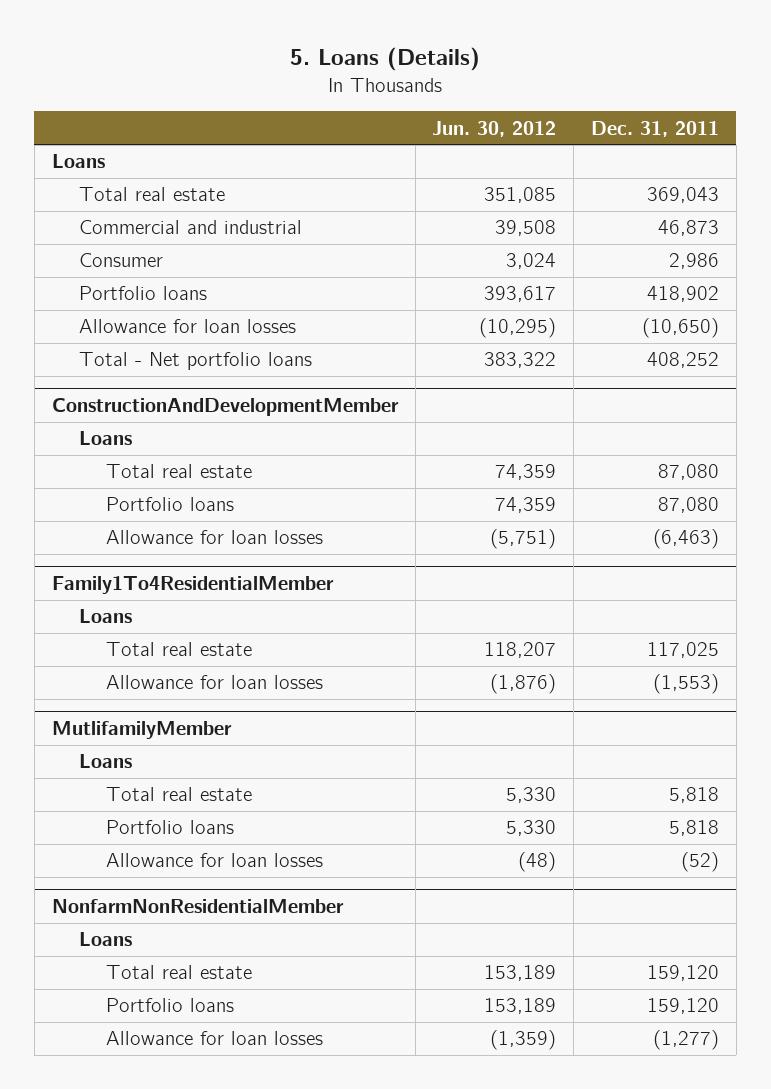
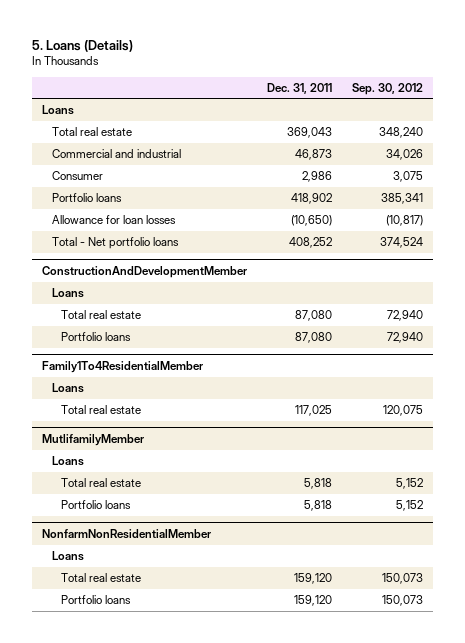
- | Jun. 30, 2012 | Dec. 31, 2011
+ | Dec. 31, 2011 | Sep. 30, 2012
@ ConstructionAndDevelopmentMember
- Allowance for loan losses | (5,751) | (6,463)
@ Family1To4ResidentialMember
- Allowance for loan losses | (1,876) | (1,553)
@ MutlifamilyMember
- Allowance for loan losses | (48) | (52)
@ NonfarmNonResidentialMember
- Allowance for loan losses | (1,359) | (1,277)

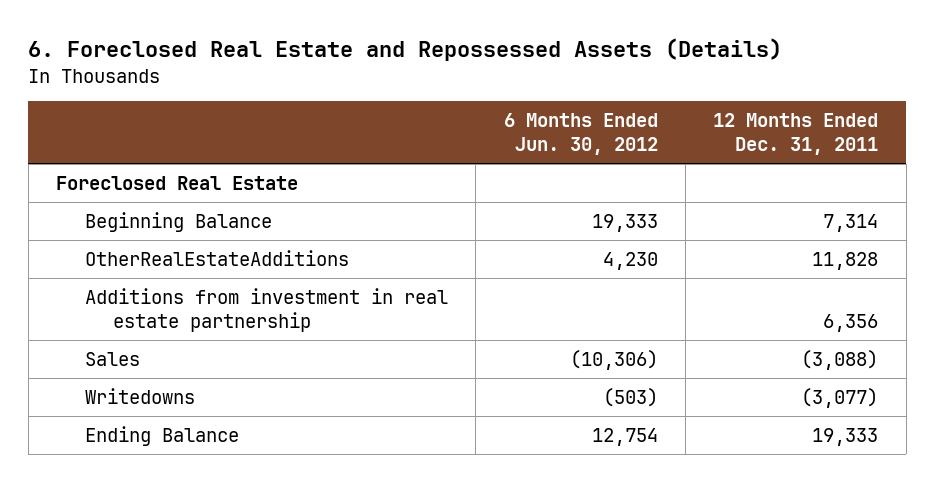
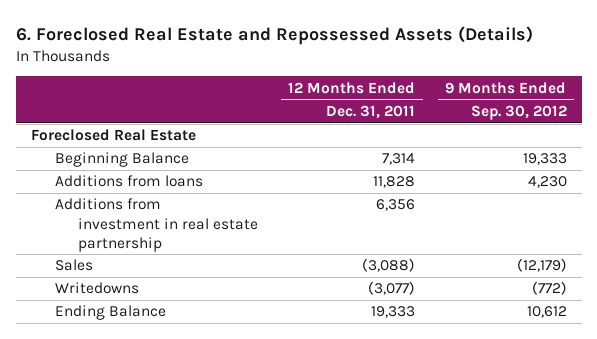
- | 6 Months Ended Jun. 30, 2012 | 12 Months Ended Dec. 31, 2011
+ | 12 Months Ended Dec. 31, 2011 | 9 Months Ended Sep. 30, 2012
- OtherRealEstateAdditions | 4,230 | 11,828
+ Additions from loans | 11,828 | 4,230

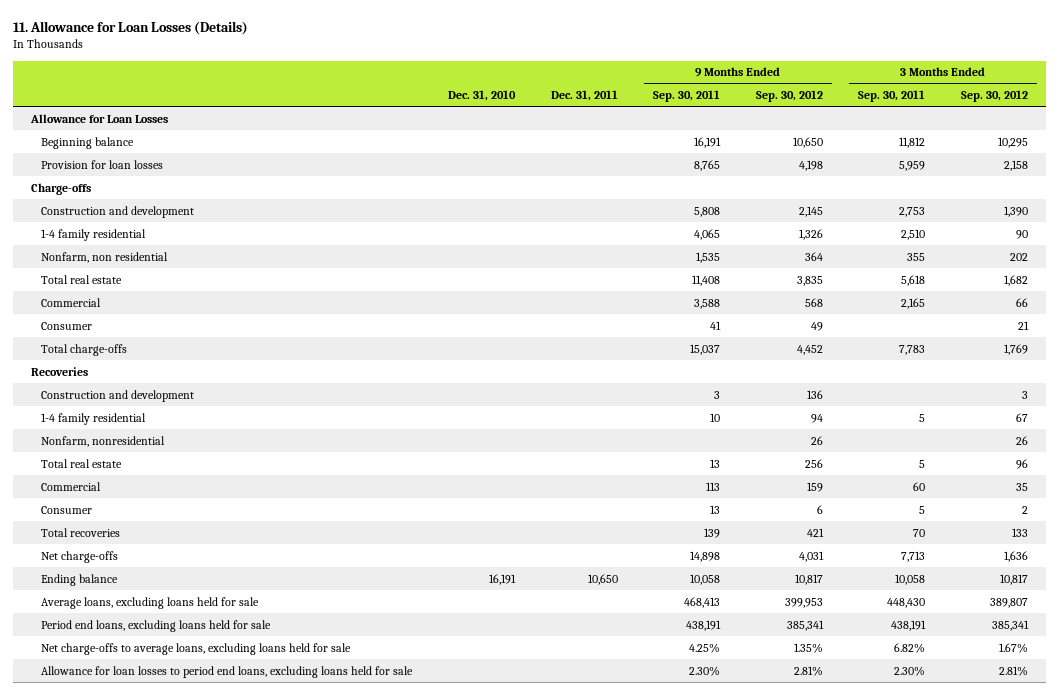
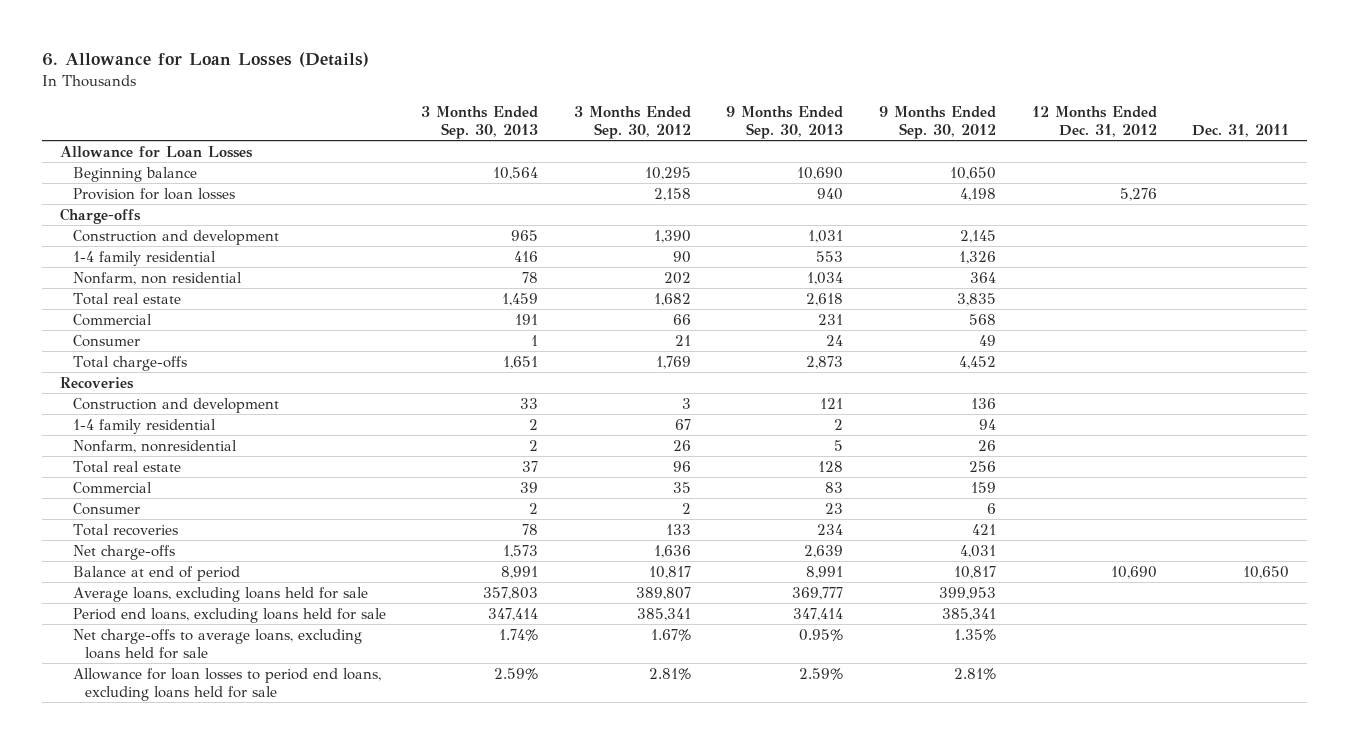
- 11. Allowance for Loan Losses (Details)
+ 6. Allowance for Loan Losses (Details)
- | Dec. 31, 2010 | Dec. 31, 2011 | 9 Months Ended Sep. 30, 2011 | 9 Months Ended Sep. 30, 2012 | 3 Months Ended Sep. 30, 2011 | 3 Months Ended Sep. 30, 2012
+ | 3 Months Ended Sep. 30, 2013 | 3 Months Ended Sep. 30, 2012 | 9 Months Ended Sep. 30, 2013 | 9 Months Ended Sep. 30, 2012 | 12 Months Ended Dec. 31, 2012 | Dec. 31, 2011
- Ending balance | 16,191 | 10,650 | 10,058 | 10,817 | 10,058 | 10,817
+ Balance at end of period | 8,991 | 10,817 | 8,991 | 10,817 | 10,690 | 10,650

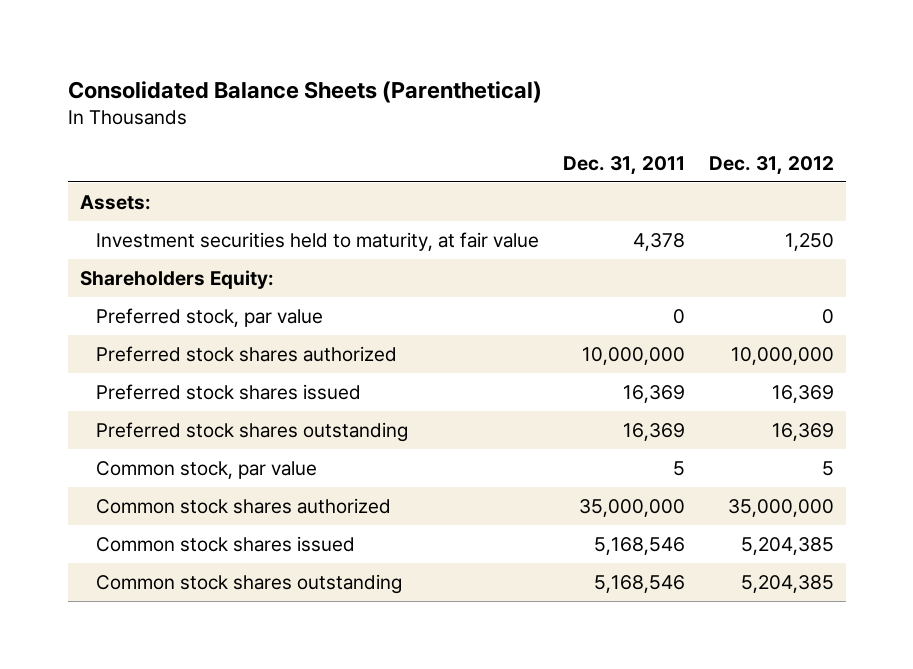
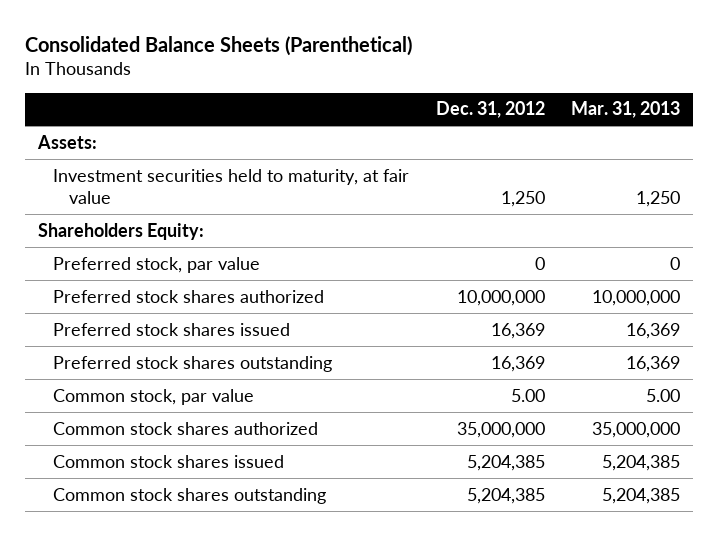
- | Dec. 31, 2011 | Dec. 31, 2012
+ | Dec. 31, 2012 | Mar. 31, 2013
- Common stock, par value | 5 | 5
+ Common stock, par value | 5.00 | 5.00

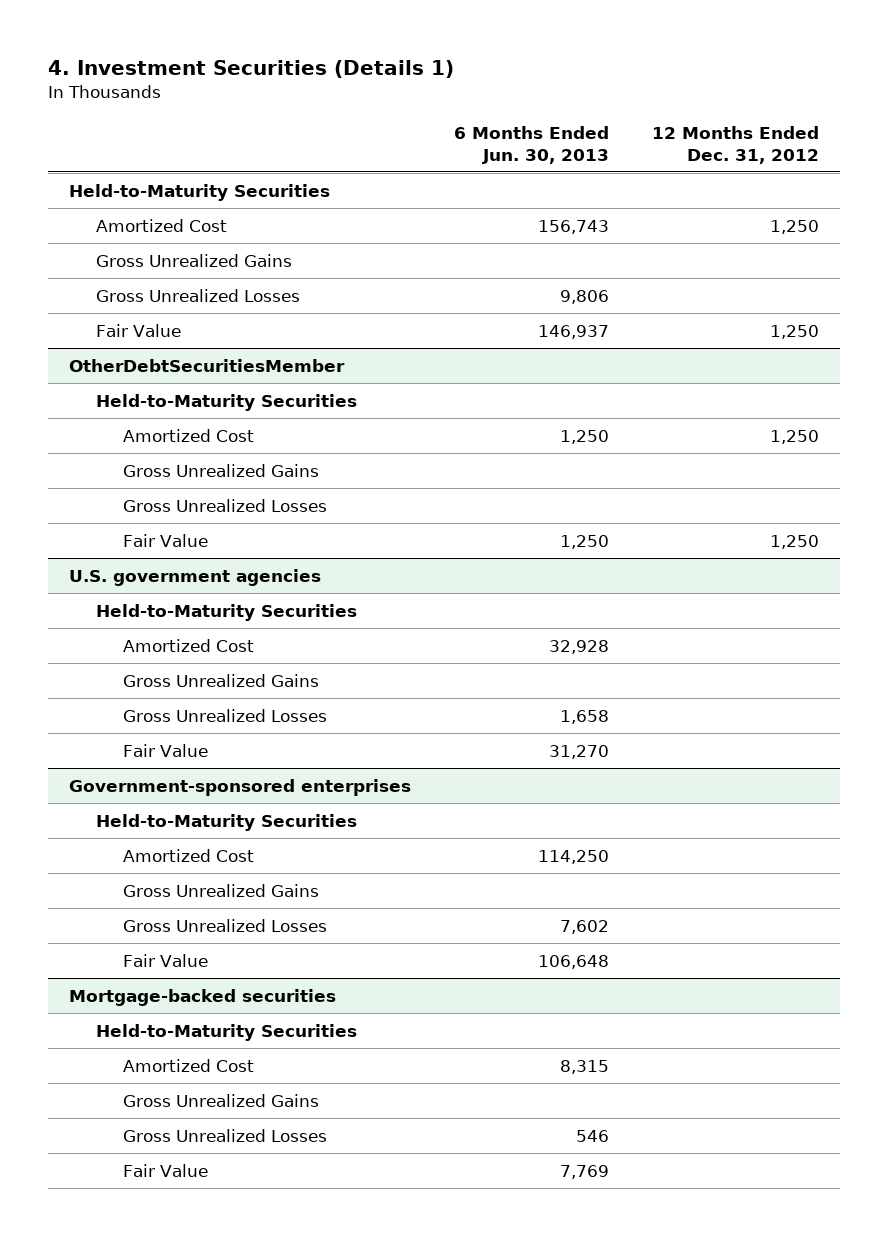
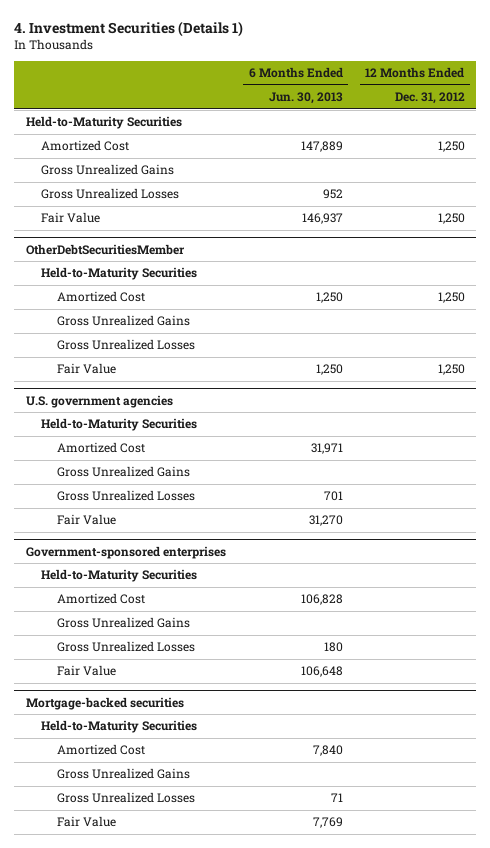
- Amortized Cost | 156,743 | 1,250
+ Amortized Cost | 147,889 | 1,250
- Gross Unrealized Losses | 9,806 |
+ Gross Unrealized Losses | 952 |
@ U.S. government agencies
- Amortized Cost | 32,928 |
+ Amortized Cost | 31,971 |
- Gross Unrealized Losses | 1,658 |
+ Gross Unrealized Losses | 701 |
@ Government-sponsored enterprises
- Amortized Cost | 114,250 |
+ Amortized Cost | 106,828 |
- Gross Unrealized Losses | 7,602 |
+ Gross Unrealized Losses | 180 |
@ Mortgage-backed securities
- Amortized Cost | 8,315 |
+ Amortized Cost | 7,840 |
- Gross Unrealized Losses | 546 |
+ Gross Unrealized Losses | 71 |

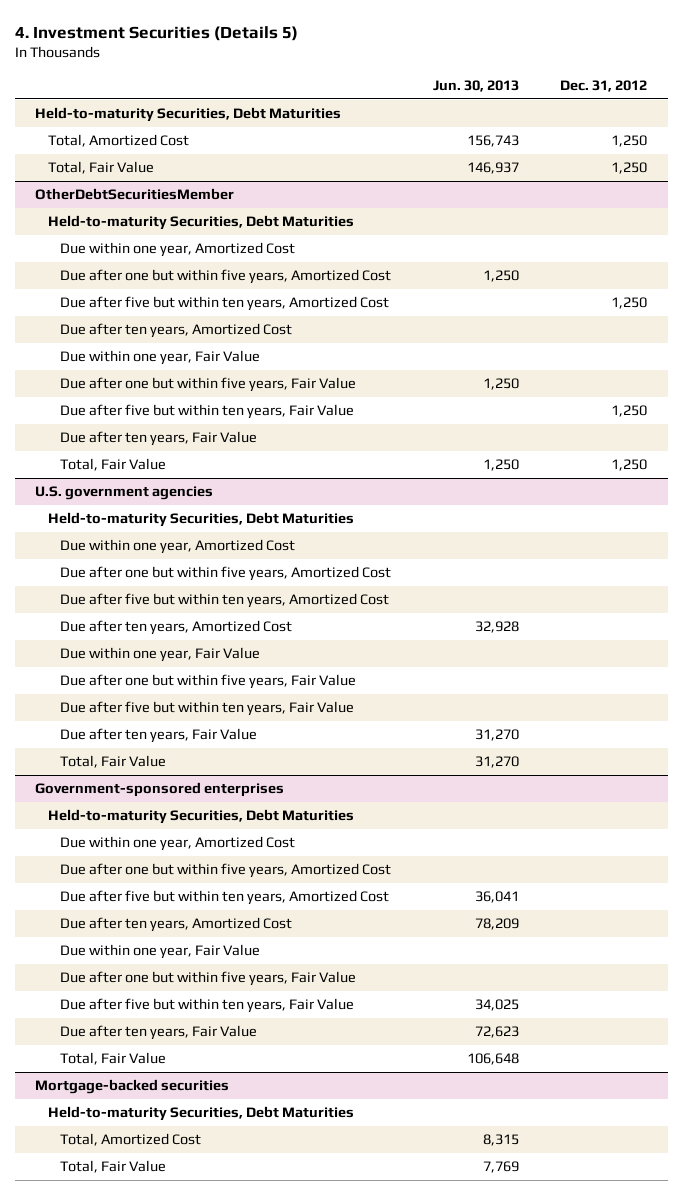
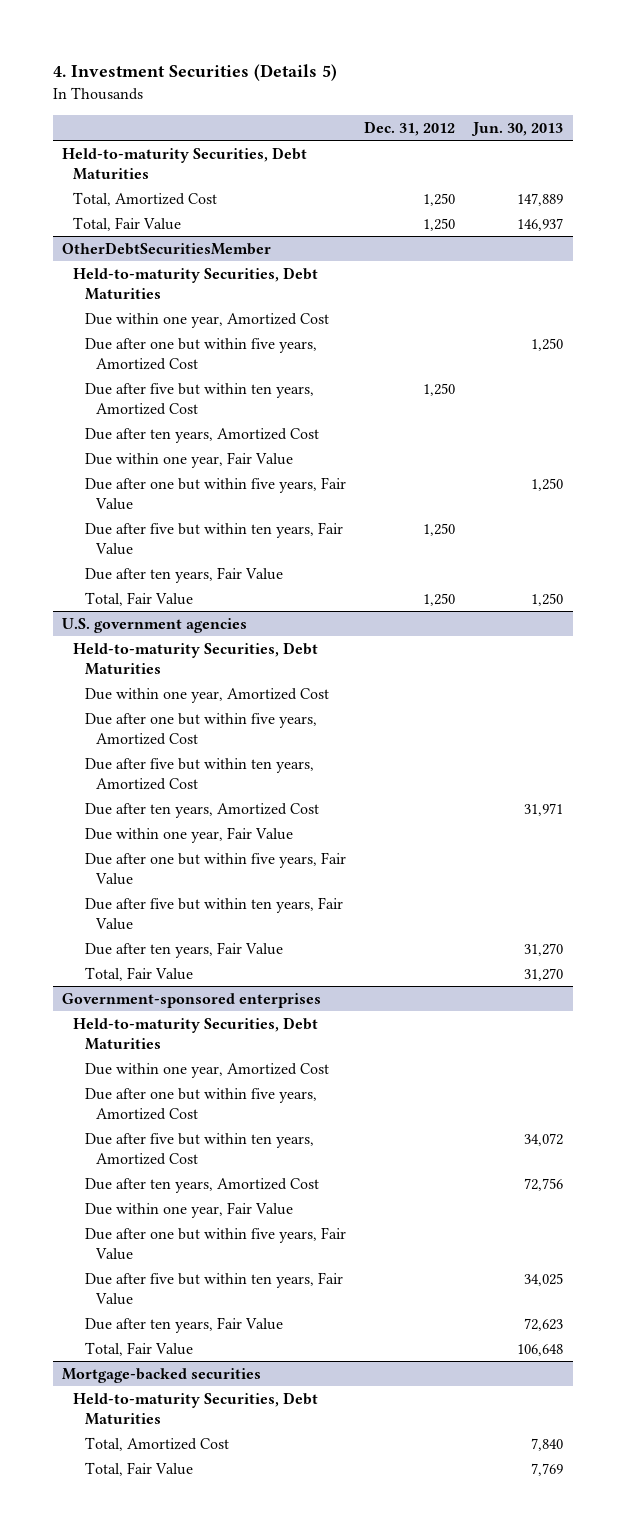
- | Jun. 30, 2013 | Dec. 31, 2012
+ | Dec. 31, 2012 | Jun. 30, 2013
- Total, Amortized Cost | 156,743 | 1,250
+ Total, Amortized Cost | 1,250 | 147,889
@ U.S. government agencies
- Due after ten years, Amortized Cost | 32,928 |
+ Due after ten years, Amortized Cost | | 31,971
@ Government-sponsored enterprises
- Due after five but within ten years, Amortized Cost | 36,041 |
- Due after ten years, Amortized Cost | 78,209 |
+ Due after five but within ten years, Amortized Cost | | 34,072
+ Due after ten years, Amortized Cost | | 72,756
@ Mortgage-backed securities
- Total, Amortized Cost | 8,315 |
+ Total, Amortized Cost | | 7,840

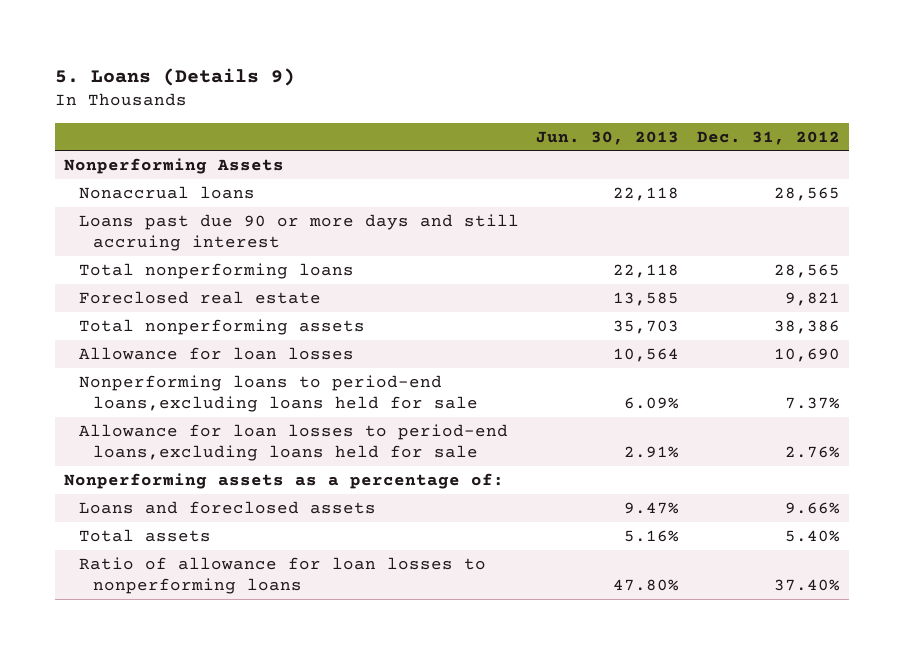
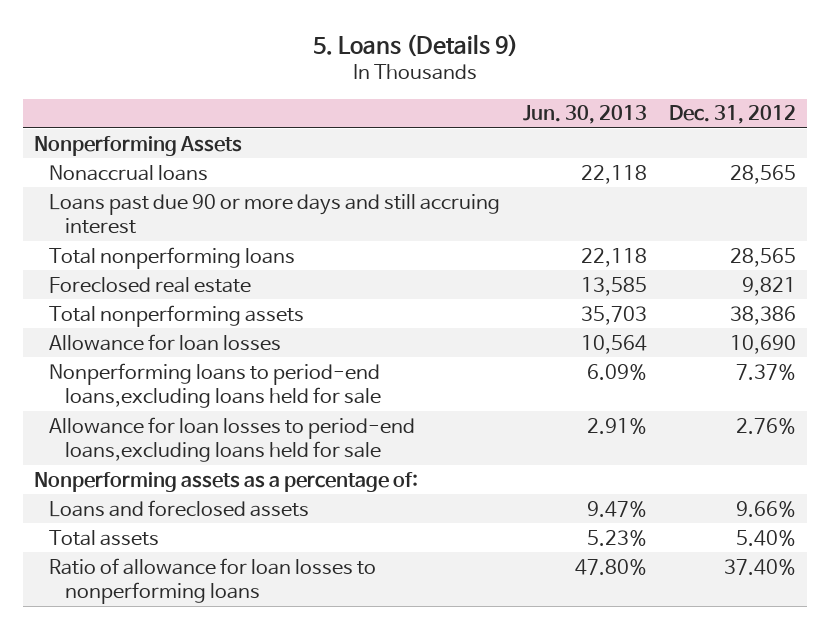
- Total assets | 5.16% | 5.40%
+ Total assets | 5.23% | 5.40%

